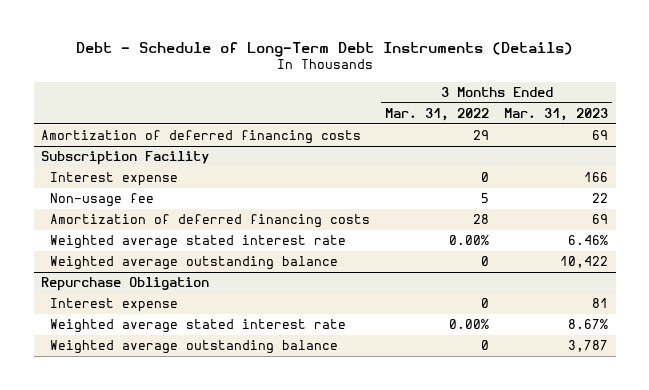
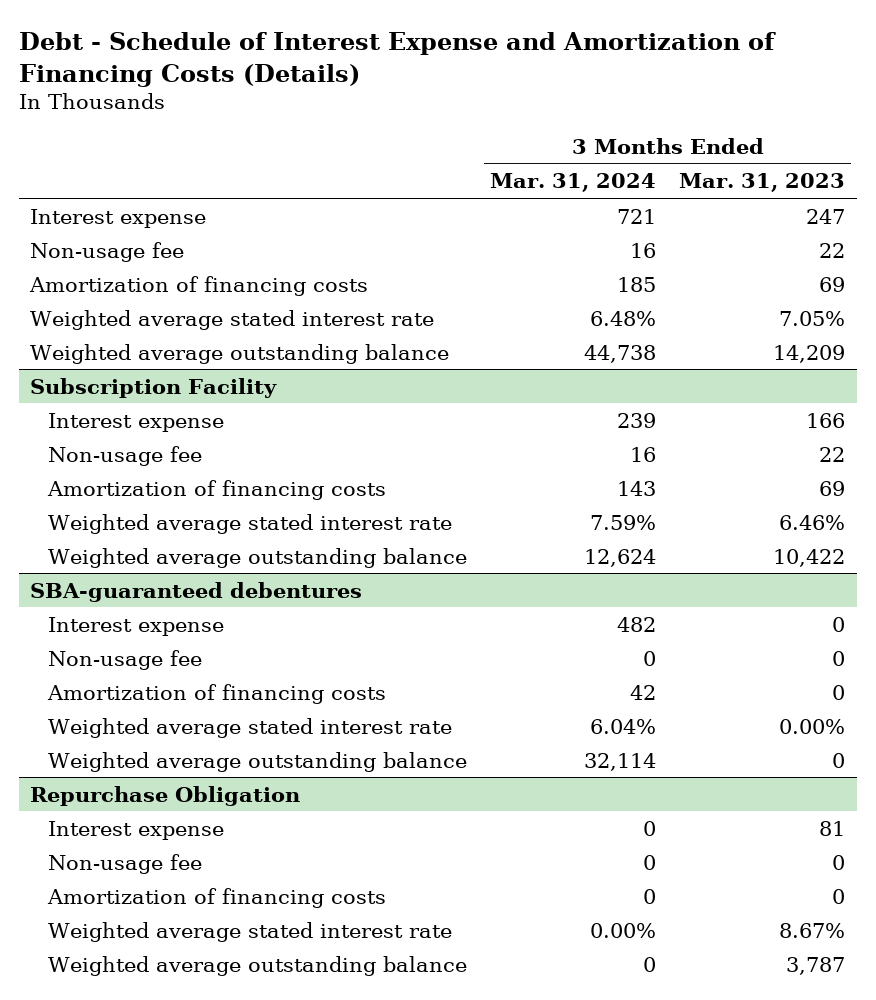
- Debt - Schedule of Long-Term Debt Instruments (Details)
+ Debt - Schedule of Interest Expense and Amortization of Financing Costs (Details)
- | 3 Months Ended Mar. 31, 2022 | 3 Months Ended Mar. 31, 2023
+ | 3 Months Ended Mar. 31, 2024 | 3 Months Ended Mar. 31, 2023
- Amortization of deferred financing costs | 29 | 69
+ Interest expense | 721 | 247
+ Non-usage fee | 16 | 22
+ Amortization of financing costs | 185 | 69
+ Weighted average stated interest rate | 6.48% | 7.05%
+ Weighted average outstanding balance | 44,738 | 14,209
@ Subscription Facility
- Amortization of deferred financing costs | 28 | 69
+ Amortization of financing costs | 143 | 69
+ SBA-guaranteed debentures
+ Interest expense | 482 | 0
+ Non-usage fee | 0 | 0
+ Amortization of financing costs | 42 | 0
+ Weighted average stated interest rate | 6.04% | 0.00%
+ Weighted average outstanding balance | 32,114 | 0
@ Repurchase Obligation
+ Non-usage fee | 0 | 0
+ Amortization of financing costs | 0 | 0

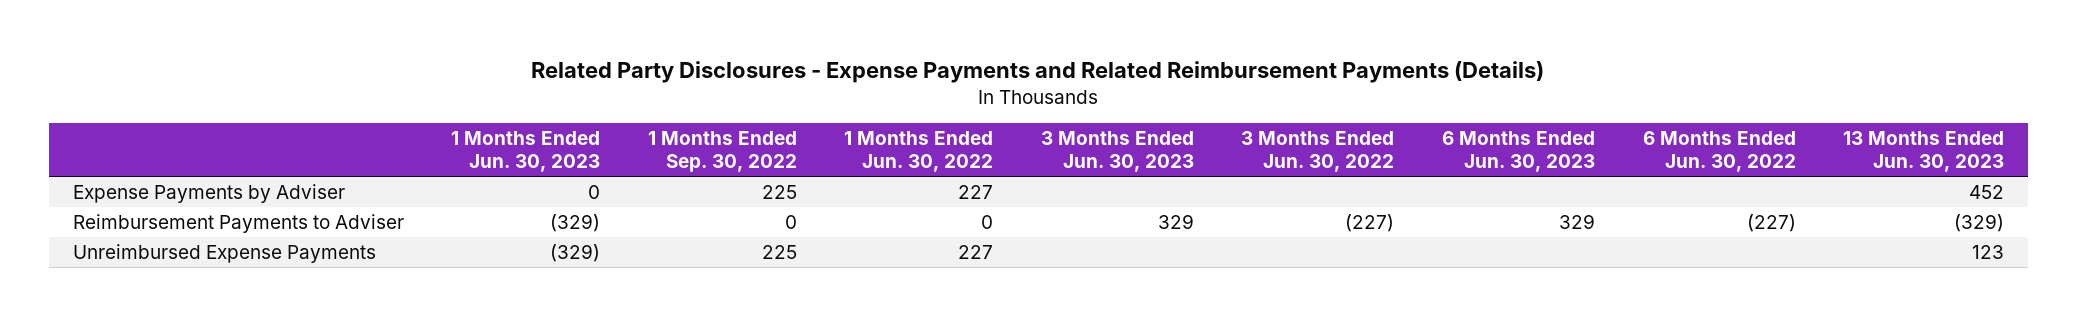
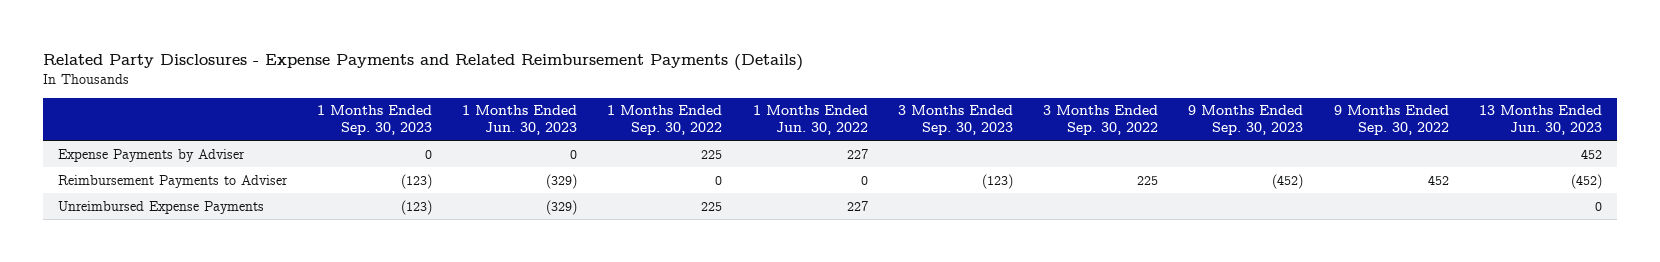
- | 1 Months Ended Jun. 30, 2023 | 1 Months Ended Sep. 30, 2022 | 1 Months Ended Jun. 30, 2022 | 3 Months Ended Jun. 30, 2023 | 3 Months Ended Jun. 30, 2022 | 6 Months Ended Jun. 30, 2023 | 6 Months Ended Jun. 30, 2022 | 13 Months Ended Jun. 30, 2023
+ | 1 Months Ended Sep. 30, 2023 | 1 Months Ended Jun. 30, 2023 | 1 Months Ended Sep. 30, 2022 | 1 Months Ended Jun. 30, 2022 | 3 Months Ended Sep. 30, 2023 | 3 Months Ended Sep. 30, 2022 | 9 Months Ended Sep. 30, 2023 | 9 Months Ended Sep. 30, 2022 | 13 Months Ended Jun. 30, 2023
- Reimbursement Payments to Adviser | (329) | 0 | 0 | 329 | (227) | 329 | (227) | (329)
- Unreimbursed Expense Payments | (329) | 225 | 227 | | | | | 123
+ Reimbursement Payments to Adviser | (123) | (329) | 0 | 0 | (123) | 225 | (452) | 452 | (452)
+ Unreimbursed Expense Payments | (123) | (329) | 225 | 227 | | | | | 0

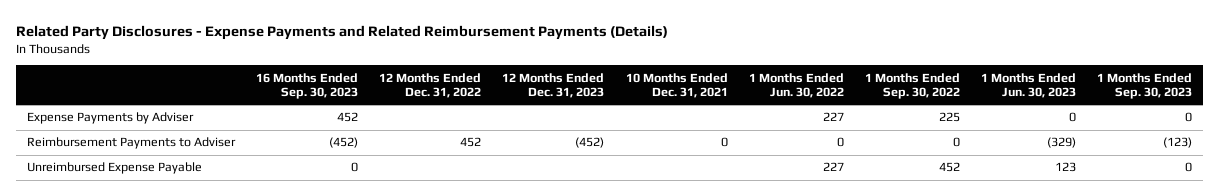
- | 1 Months Ended Sep. 30, 2023 | 1 Months Ended Jun. 30, 2023 | 1 Months Ended Sep. 30, 2022 | 1 Months Ended Jun. 30, 2022 | 3 Months Ended Sep. 30, 2023 | 3 Months Ended Sep. 30, 2022 | 9 Months Ended Sep. 30, 2023 | 9 Months Ended Sep. 30, 2022 | 13 Months Ended Jun. 30, 2023
+ | 16 Months Ended Sep. 30, 2023 | 12 Months Ended Dec. 31, 2022 | 12 Months Ended Dec. 31, 2023 | 10 Months Ended Dec. 31, 2021 | 1 Months Ended Jun. 30, 2022 | 1 Months Ended Sep. 30, 2022 | 1 Months Ended Jun. 30, 2023 | 1 Months Ended Sep. 30, 2023
- Unreimbursed Expense Payments | (123) | (329) | 225 | 227 | | | | | 0
+ Unreimbursed Expense Payable | 0 | | | | 227 | 452 | 123 | 0

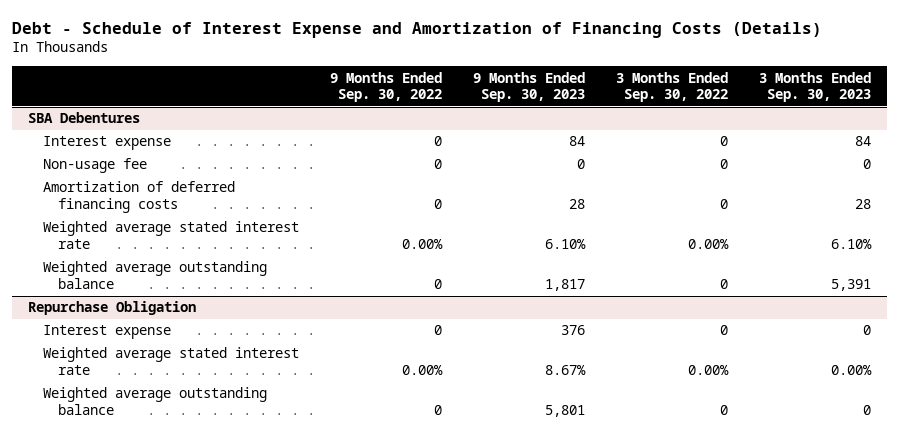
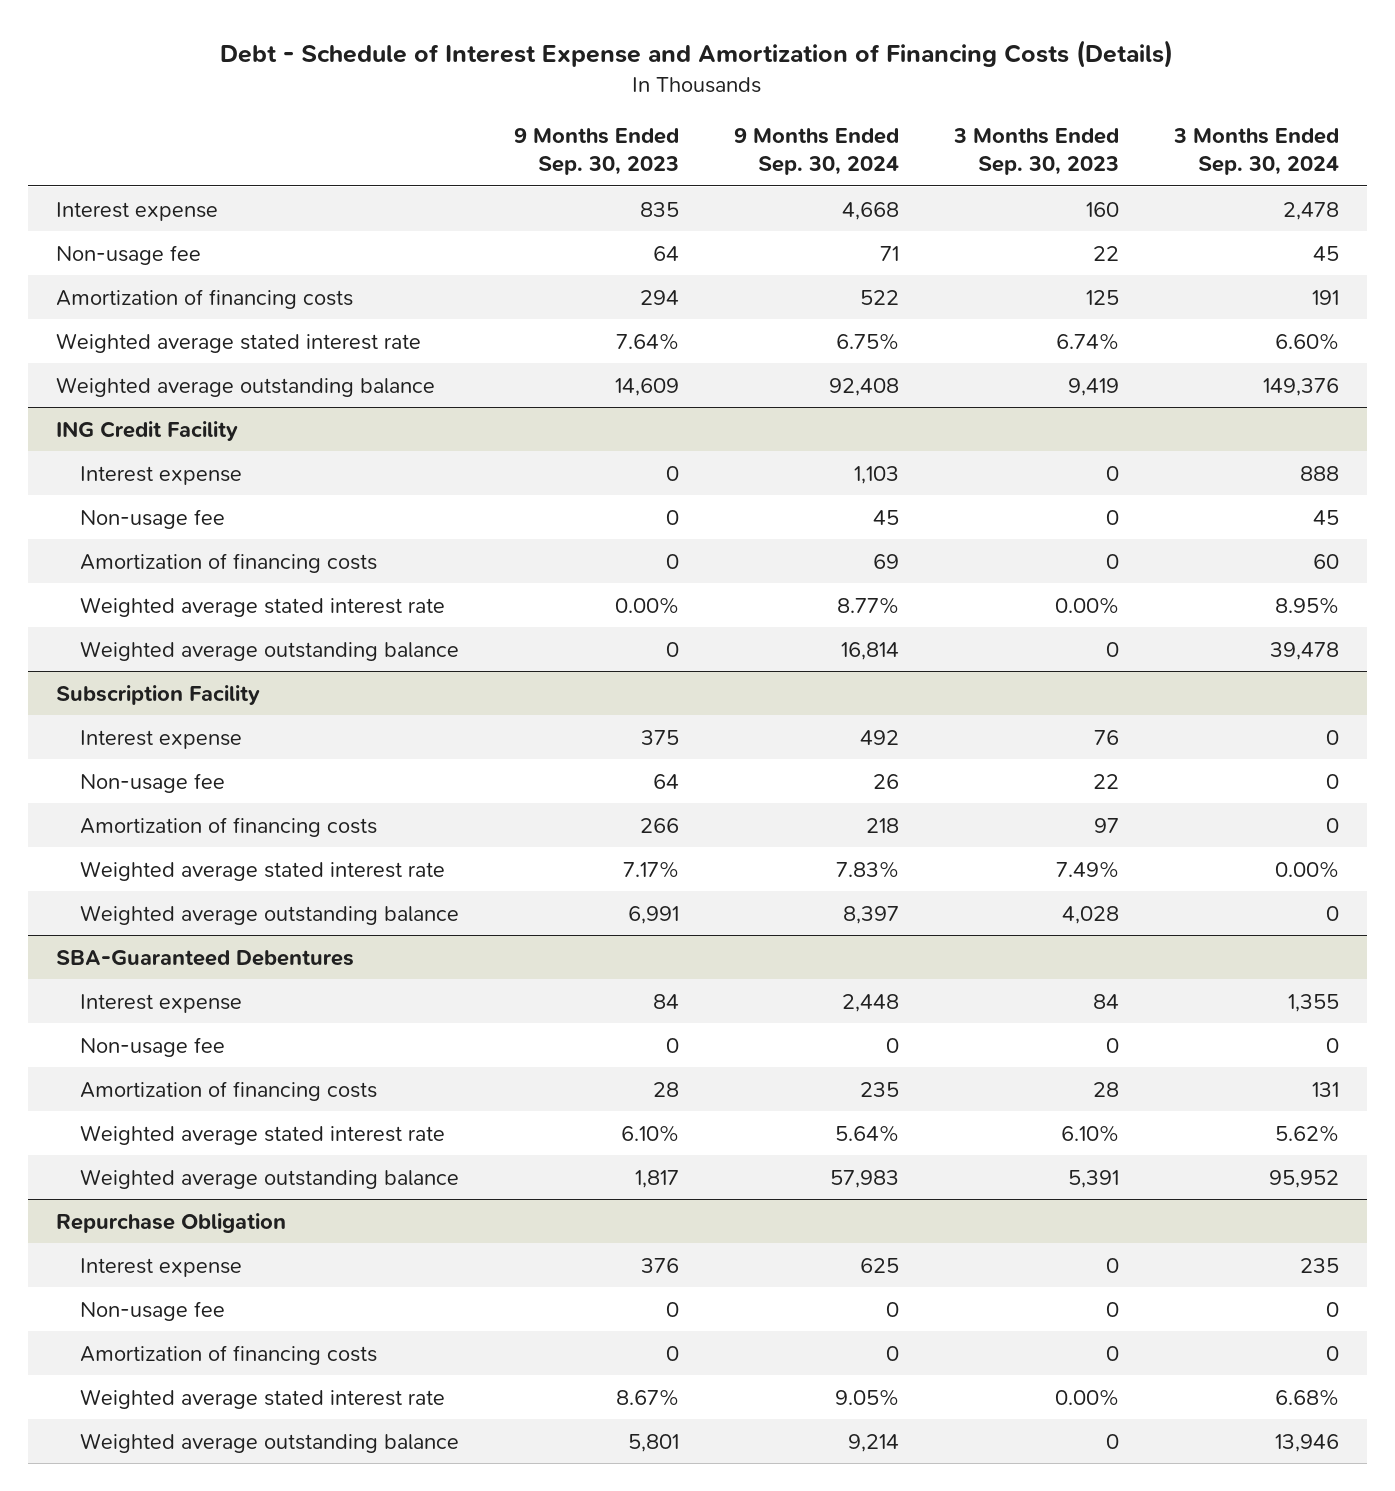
- | 9 Months Ended Sep. 30, 2022 | 9 Months Ended Sep. 30, 2023 | 3 Months Ended Sep. 30, 2022 | 3 Months Ended Sep. 30, 2023
+ | 9 Months Ended Sep. 30, 2023 | 9 Months Ended Sep. 30, 2024 | 3 Months Ended Sep. 30, 2023 | 3 Months Ended Sep. 30, 2024
- SBA Debentures
+ Interest expense | 835 | 4,668 | 160 | 2,478
+ Non-usage fee | 64 | 71 | 22 | 45
+ Amortization of financing costs | 294 | 522 | 125 | 191
+ Weighted average stated interest rate | 7.64% | 6.75% | 6.74% | 6.60%
+ Weighted average outstanding balance | 14,609 | 92,408 | 9,419 | 149,376
+ ING Credit Facility
+ Interest expense | 0 | 1,103 | 0 | 888
+ Non-usage fee | 0 | 45 | 0 | 45
+ Amortization of financing costs | 0 | 69 | 0 | 60
+ Weighted average stated interest rate | 0.00% | 8.77% | 0.00% | 8.95%
+ Weighted average outstanding balance | 0 | 16,814 | 0 | 39,478
+ Subscription Facility
+ Interest expense | 375 | 492 | 76 | 0
+ Non-usage fee | 64 | 26 | 22 | 0
+ Amortization of financing costs | 266 | 218 | 97 | 0
+ Weighted average stated interest rate | 7.17% | 7.83% | 7.49% | 0.00%
+ Weighted average outstanding balance | 6,991 | 8,397 | 4,028 | 0
+ SBA-Guaranteed Debentures
- Amortization of deferred financing costs | 0 | 28 | 0 | 28
+ Amortization of financing costs | 28 | 235 | 28 | 131
@ Repurchase Obligation
+ Non-usage fee | 0 | 0 | 0 | 0
+ Amortization of financing costs | 0 | 0 | 0 | 0

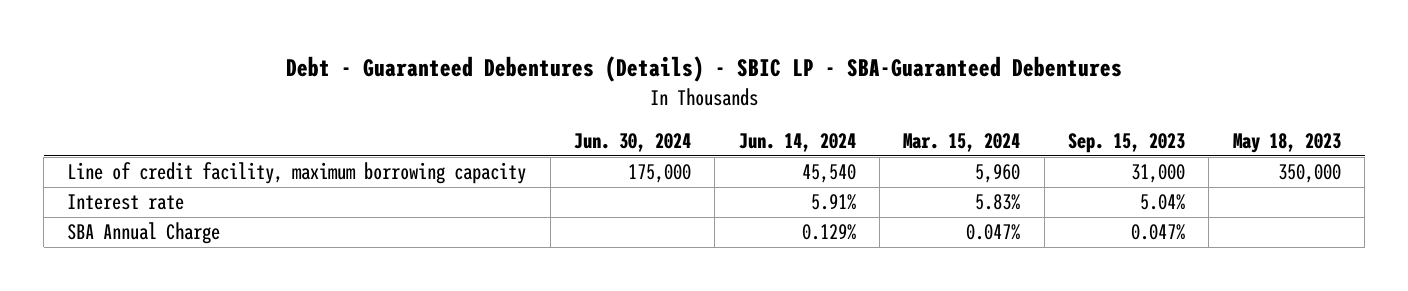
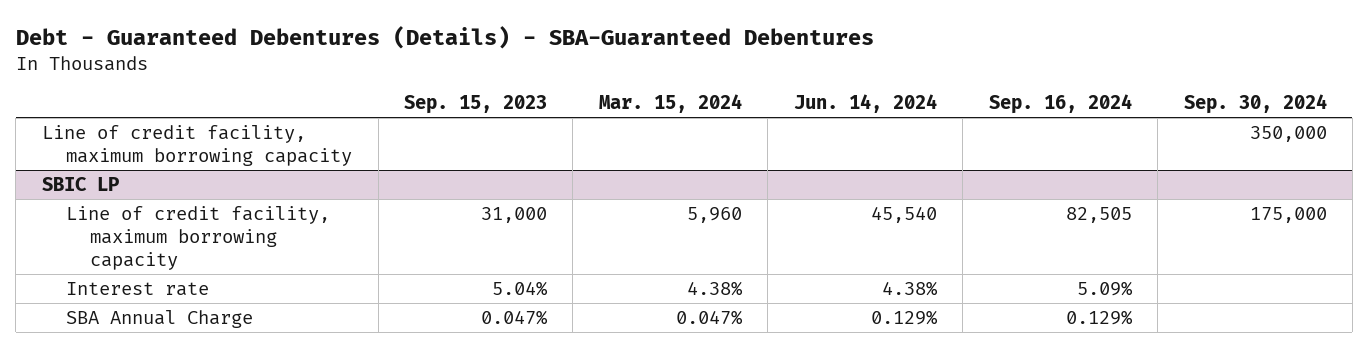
- Debt - Guaranteed Debentures (Details) - SBIC LP - SBA-Guaranteed Debentures
+ Debt - Guaranteed Debentures (Details) - SBA-Guaranteed Debentures
- | Jun. 30, 2024 | Jun. 14, 2024 | Mar. 15, 2024 | Sep. 15, 2023 | May 18, 2023
+ | Sep. 15, 2023 | Mar. 15, 2024 | Jun. 14, 2024 | Sep. 16, 2024 | Sep. 30, 2024
+ Line of credit facility, maximum borrowing capacity | | | | | 350,000
+ SBIC LP
- Interest rate | | 5.91% | 5.83% | 5.04% |
+ Interest rate | 5.04% | 4.38% | 4.38% | 5.09% |

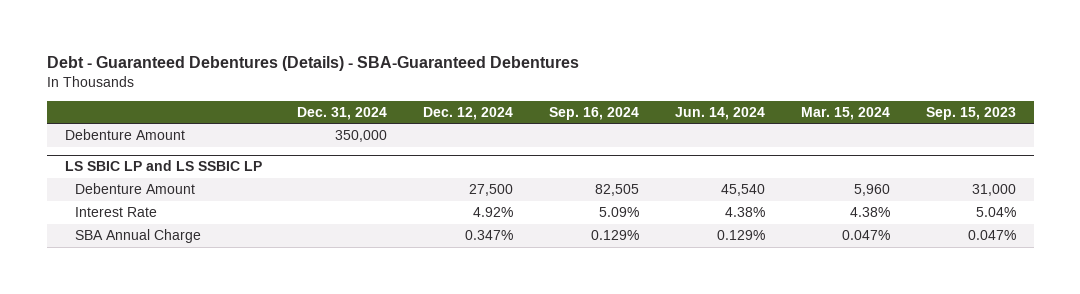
- | Sep. 15, 2023 | Mar. 15, 2024 | Jun. 14, 2024 | Sep. 16, 2024 | Sep. 30, 2024
+ | Dec. 31, 2024 | Dec. 12, 2024 | Sep. 16, 2024 | Jun. 14, 2024 | Mar. 15, 2024 | Sep. 15, 2023
- Line of credit facility, maximum borrowing capacity | | | | | 350,000
- SBIC LP
- Line of credit facility, maximum borrowing capacity | 31,000 | 5,960 | 45,540 | 82,505 | 175,000
- Interest rate | 5.04% | 4.38% | 4.38% | 5.09% |
+ Debenture Amount | 350,000 | | | | |
+ LS SBIC LP and LS SSBIC LP
+ Debenture Amount | | 27,500 | 82,505 | 45,540 | 5,960 | 31,000
+ Interest Rate | | 4.92% | 5.09% | 4.38% | 4.38% | 5.04%

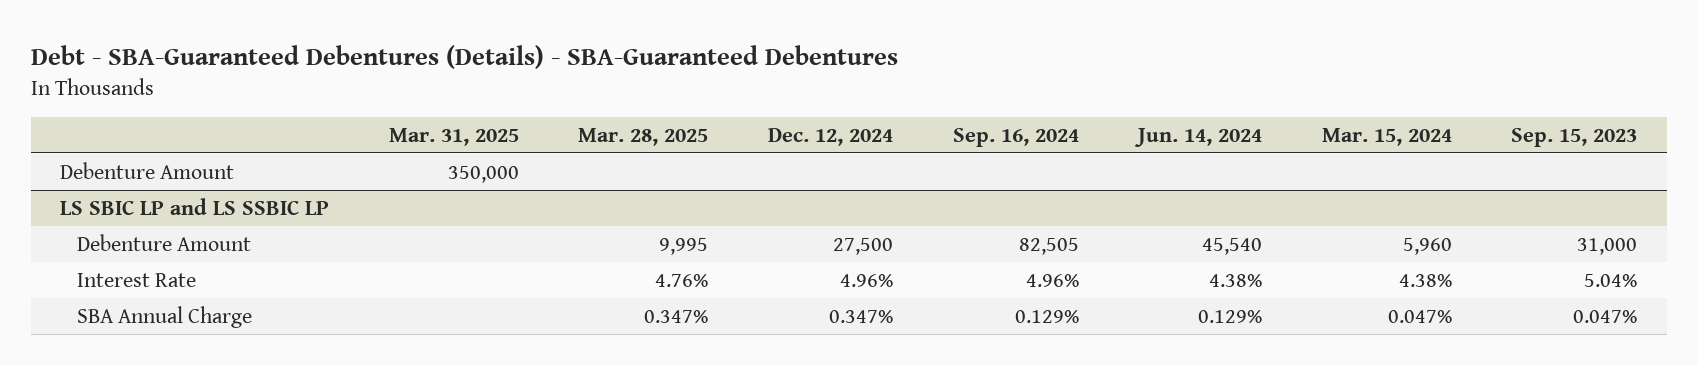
- Debt - Guaranteed Debentures (Details) - SBA-Guaranteed Debentures
+ Debt - SBA-Guaranteed Debentures (Details) - SBA-Guaranteed Debentures
- | Dec. 31, 2024 | Dec. 12, 2024 | Sep. 16, 2024 | Jun. 14, 2024 | Mar. 15, 2024 | Sep. 15, 2023
+ | Mar. 31, 2025 | Mar. 28, 2025 | Dec. 12, 2024 | Sep. 16, 2024 | Jun. 14, 2024 | Mar. 15, 2024 | Sep. 15, 2023
@ LS SBIC LP and LS SSBIC LP
- Interest Rate | | 4.92% | 5.09% | 4.38% | 4.38% | 5.04%
+ Interest Rate | | 4.76% | 4.96% | 4.96% | 4.38% | 4.38% | 5.04%

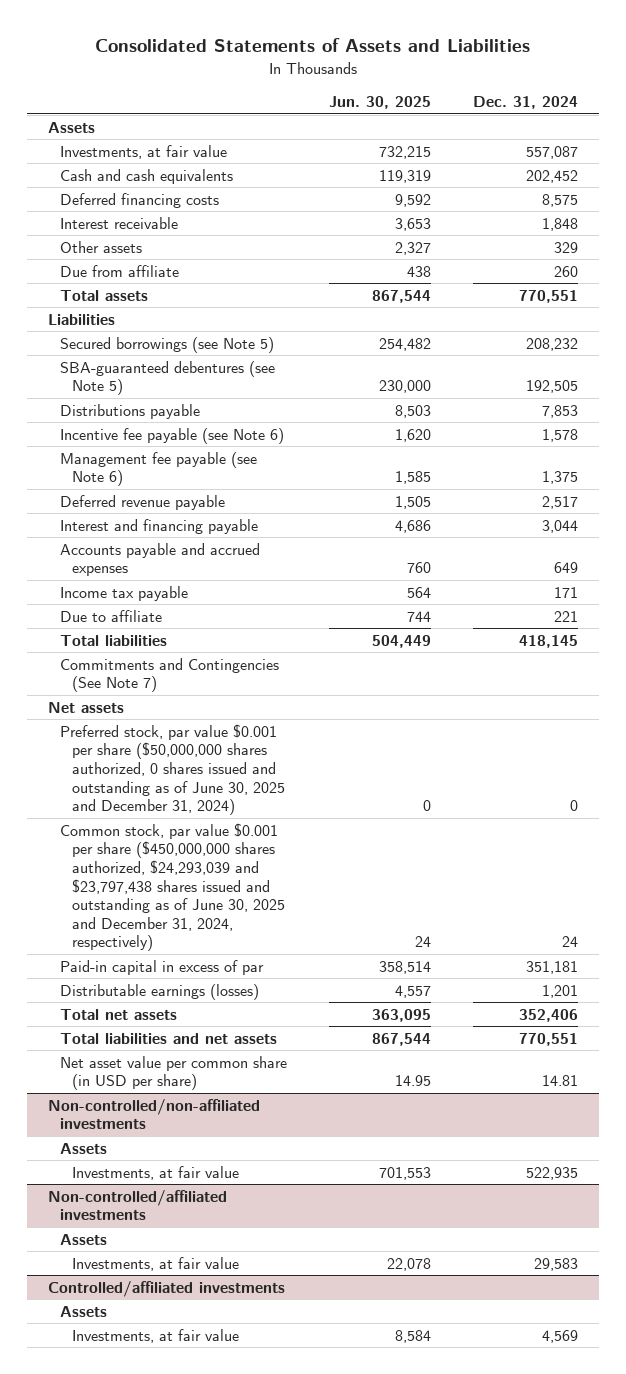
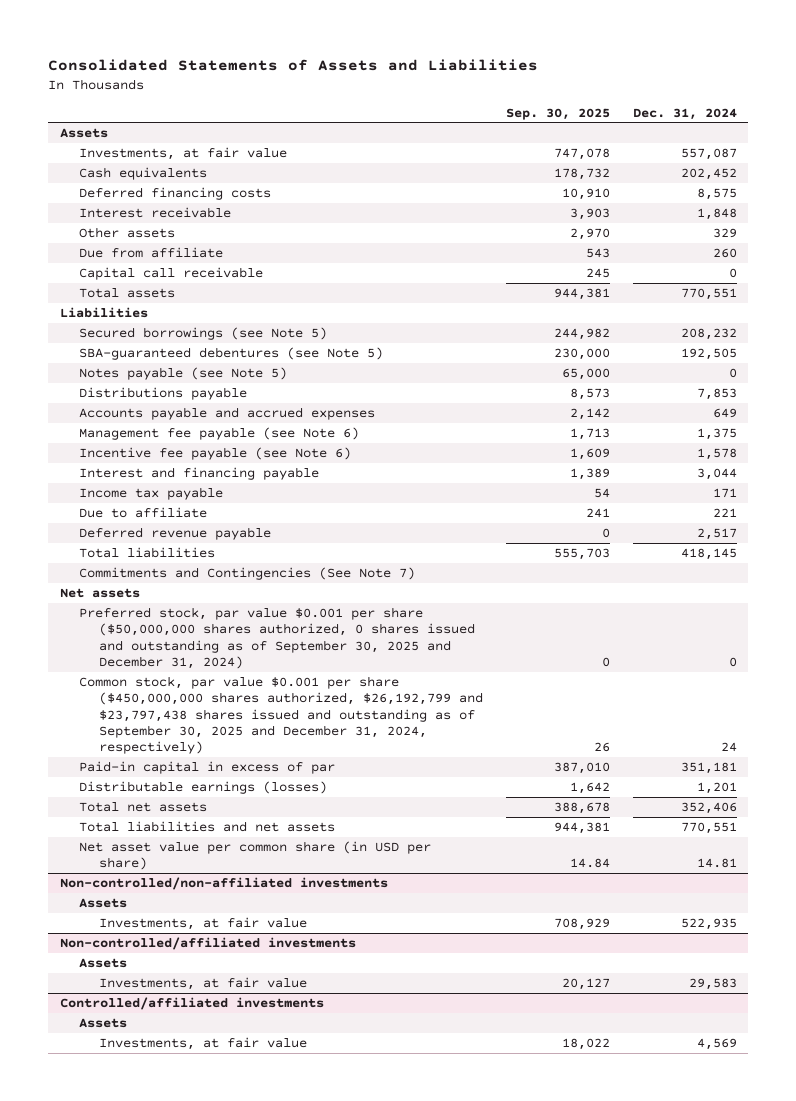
- | Jun. 30, 2025 | Dec. 31, 2024
+ | Sep. 30, 2025 | Dec. 31, 2024
- Cash and cash equivalents | 119,319 | 202,452
+ Cash equivalents | 178,732 | 202,452
+ Capital call receivable | 245 | 0
+ Notes payable (see Note 5) | 65,000 | 0
moved up: Accounts payable and accrued expenses | 2,142 | 649
moved down: Incentive fee payable (see Note 6) | 1,609 | 1,578
moved down: Deferred revenue payable | 0 | 2,517
- Preferred stock, par value $0.001 per share ($50,000,000 shares authorized, 0 shares issued and outstanding as of June 30, 2025 and December 31, 2024) | 0 | 0
- Common stock, par value $0.001 per share ($450,000,000 shares authorized, $24,293,039 and $23,797,438 shares issued and outstanding as of June 30, 2025 and December 31, 2024, respectively) | 24 | 24
+ Preferred stock, par value $0.001 per share ($50,000,000 shares authorized, 0 shares issued and outstanding as of September 30, 2025 and December 31, 2024) | 0 | 0
+ Common stock, par value $0.001 per share ($450,000,000 shares authorized, $26,192,799 and $23,797,438 shares issued and outstanding as of September 30, 2025 and December 31, 2024, respectively) | 26 | 24

